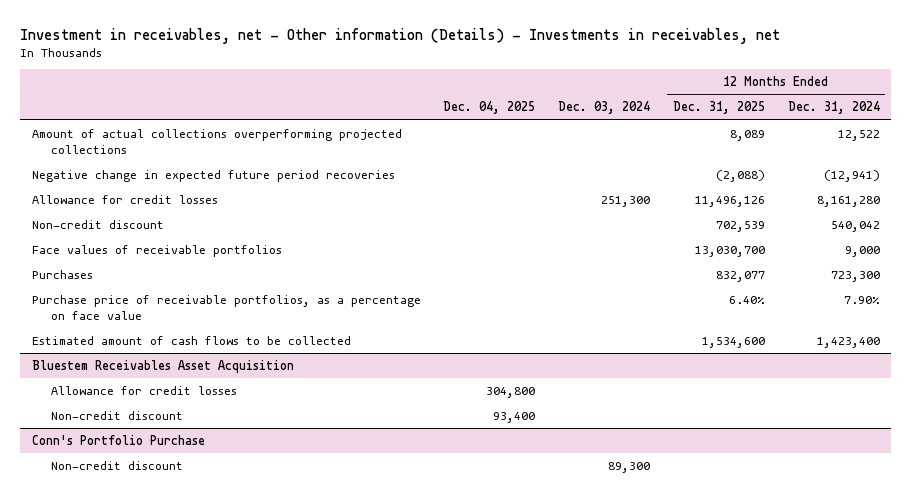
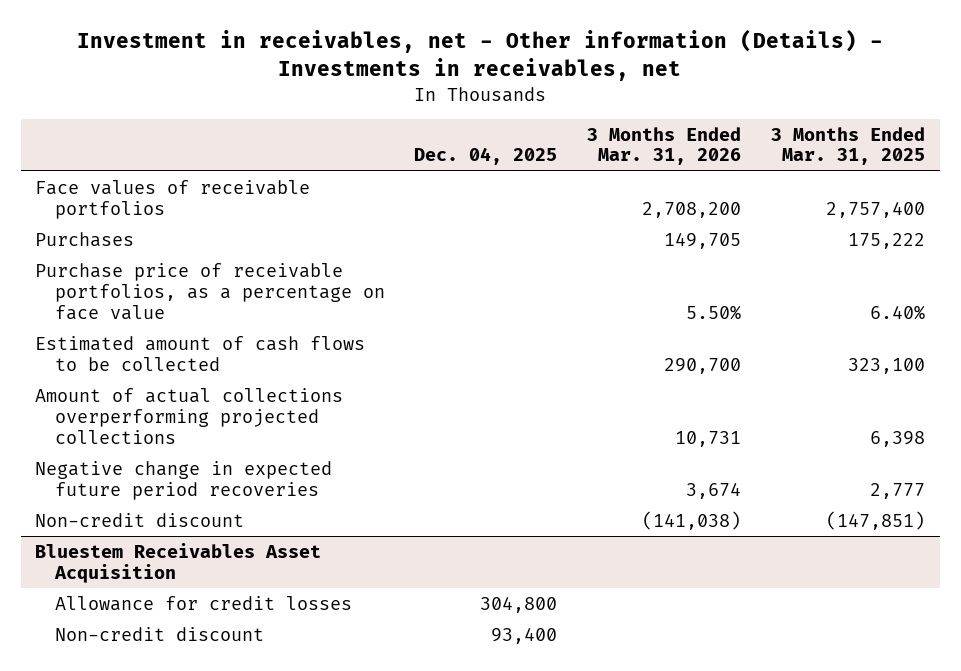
- | Dec. 04, 2025 | Dec. 03, 2024 | 12 Months Ended Dec. 31, 2025 | 12 Months Ended Dec. 31, 2024
+ | Dec. 04, 2025 | 3 Months Ended Mar. 31, 2026 | 3 Months Ended Mar. 31, 2025
- Allowance for credit losses | | 251,300 | 11,496,126 | 8,161,280
moved down: Amount of actual collections overperforming projected collections | | 10,731 | 6,398
moved down: Negative change in expected future period recoveries | | 3,674 | 2,777
moved down: Non-credit discount | | (141,038) | (147,851)
- Conn's Portfolio Purchase
- Non-credit discount | | 89,300 | |

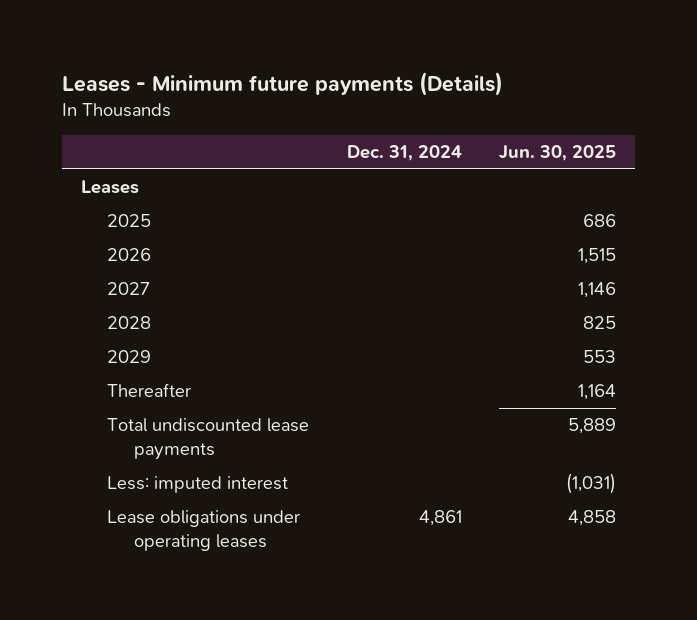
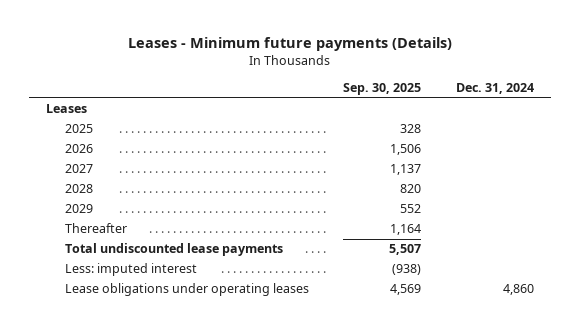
- | Dec. 31, 2024 | Jun. 30, 2025
+ | Sep. 30, 2025 | Dec. 31, 2024
- Lease obligations under operating leases | 4,861 | 4,858
+ Lease obligations under operating leases | 4,569 | 4,860

